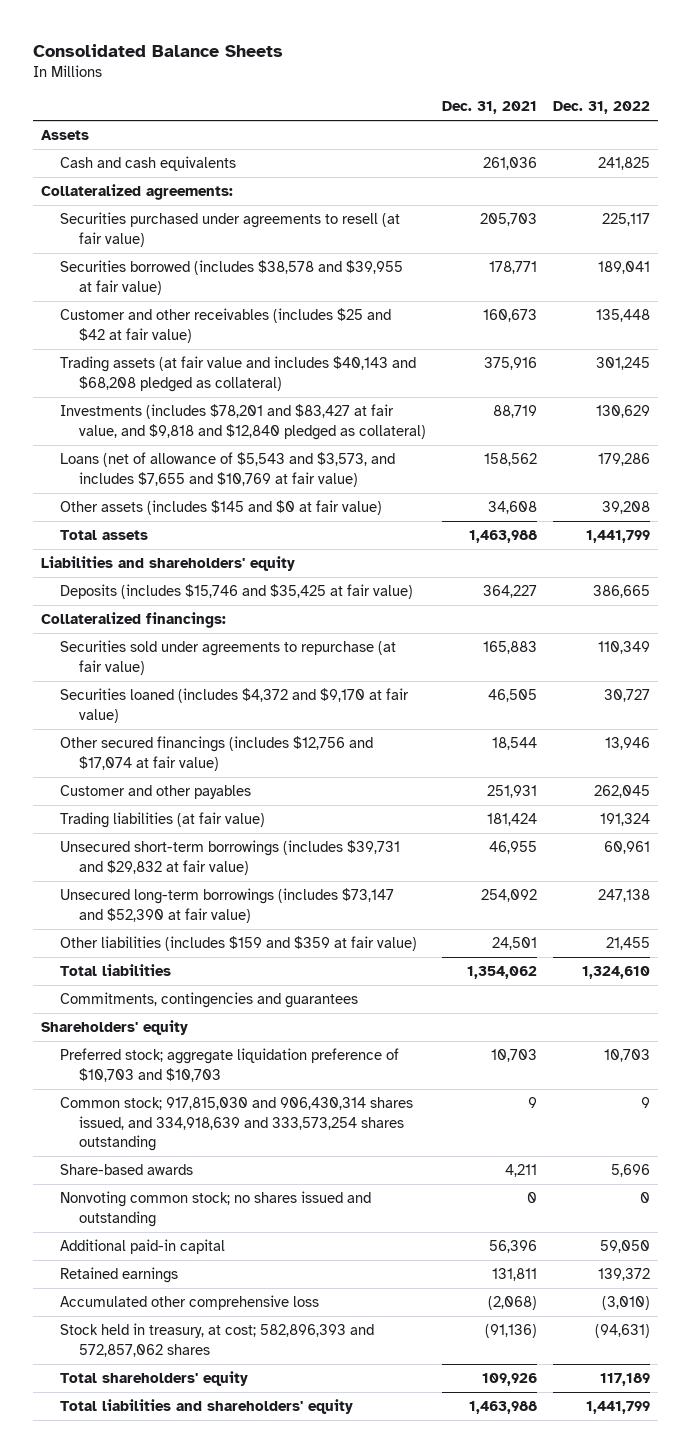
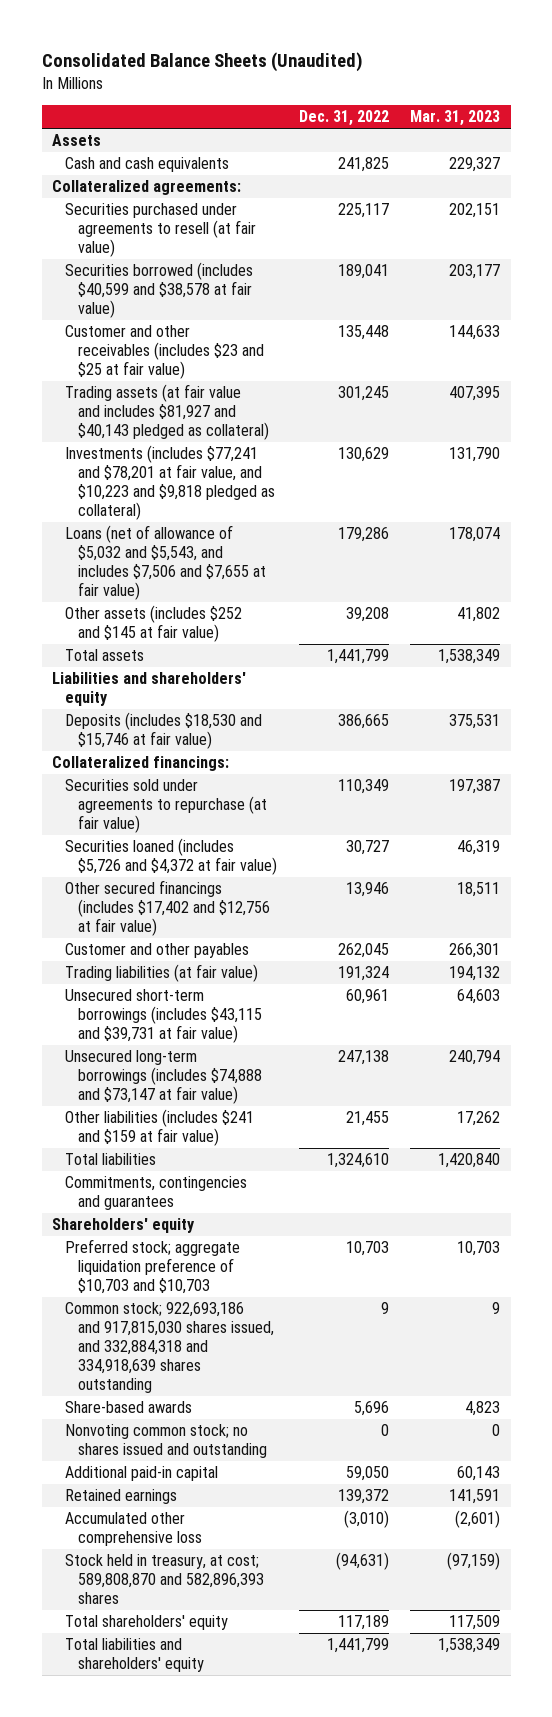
- Consolidated Balance Sheets
+ Consolidated Balance Sheets (Unaudited)
- | Dec. 31, 2021 | Dec. 31, 2022
+ | Dec. 31, 2022 | Mar. 31, 2023
- Securities borrowed (includes $38,578 and $39,955 at fair value) | 178,771 | 189,041
- Customer and other receivables (includes $25 and $42 at fair value) | 160,673 | 135,448
- Trading assets (at fair value and includes $40,143 and $68,208 pledged as collateral) | 375,916 | 301,245
- Investments (includes $78,201 and $83,427 at fair value, and $9,818 and $12,840 pledged as collateral) | 88,719 | 130,629
- Loans (net of allowance of $5,543 and $3,573, and includes $7,655 and $10,769 at fair value) | 158,562 | 179,286
- Other assets (includes $145 and $0 at fair value) | 34,608 | 39,208
+ Securities borrowed (includes $40,599 and $38,578 at fair value) | 189,041 | 203,177
+ Customer and other receivables (includes $23 and $25 at fair value) | 135,448 | 144,633
+ Trading assets (at fair value and includes $81,927 and $40,143 pledged as collateral) | 301,245 | 407,395
+ Investments (includes $77,241 and $78,201 at fair value, and $10,223 and $9,818 pledged as collateral) | 130,629 | 131,790
+ Loans (net of allowance of $5,032 and $5,543, and includes $7,506 and $7,655 at fair value) | 179,286 | 178,074
+ Other assets (includes $252 and $145 at fair value) | 39,208 | 41,802
- Deposits (includes $15,746 and $35,425 at fair value) | 364,227 | 386,665
+ Deposits (includes $18,530 and $15,746 at fair value) | 386,665 | 375,531
- Securities loaned (includes $4,372 and $9,170 at fair value) | 46,505 | 30,727
- Other secured financings (includes $12,756 and $17,074 at fair value) | 18,544 | 13,946
+ Securities loaned (includes $5,726 and $4,372 at fair value) | 30,727 | 46,319
+ Other secured financings (includes $17,402 and $12,756 at fair value) | 13,946 | 18,511
- Unsecured short-term borrowings (includes $39,731 and $29,832 at fair value) | 46,955 | 60,961
- Unsecured long-term borrowings (includes $73,147 and $52,390 at fair value) | 254,092 | 247,138
- Other liabilities (includes $159 and $359 at fair value) | 24,501 | 21,455
+ Unsecured short-term borrowings (includes $43,115 and $39,731 at fair value) | 60,961 | 64,603
+ Unsecured long-term borrowings (includes $74,888 and $73,147 at fair value) | 247,138 | 240,794
+ Other liabilities (includes $241 and $159 at fair value) | 21,455 | 17,262
- Common stock; 917,815,030 and 906,430,314 shares issued, and 334,918,639 and 333,573,254 shares outstanding | 9 | 9
+ Common stock; 922,693,186 and 917,815,030 shares issued, and 332,884,318 and 334,918,639 shares outstanding | 9 | 9
- Stock held in treasury, at cost; 582,896,393 and 572,857,062 shares | (91,136) | (94,631)
+ Stock held in treasury, at cost; 589,808,870 and 582,896,393 shares | (94,631) | (97,159)

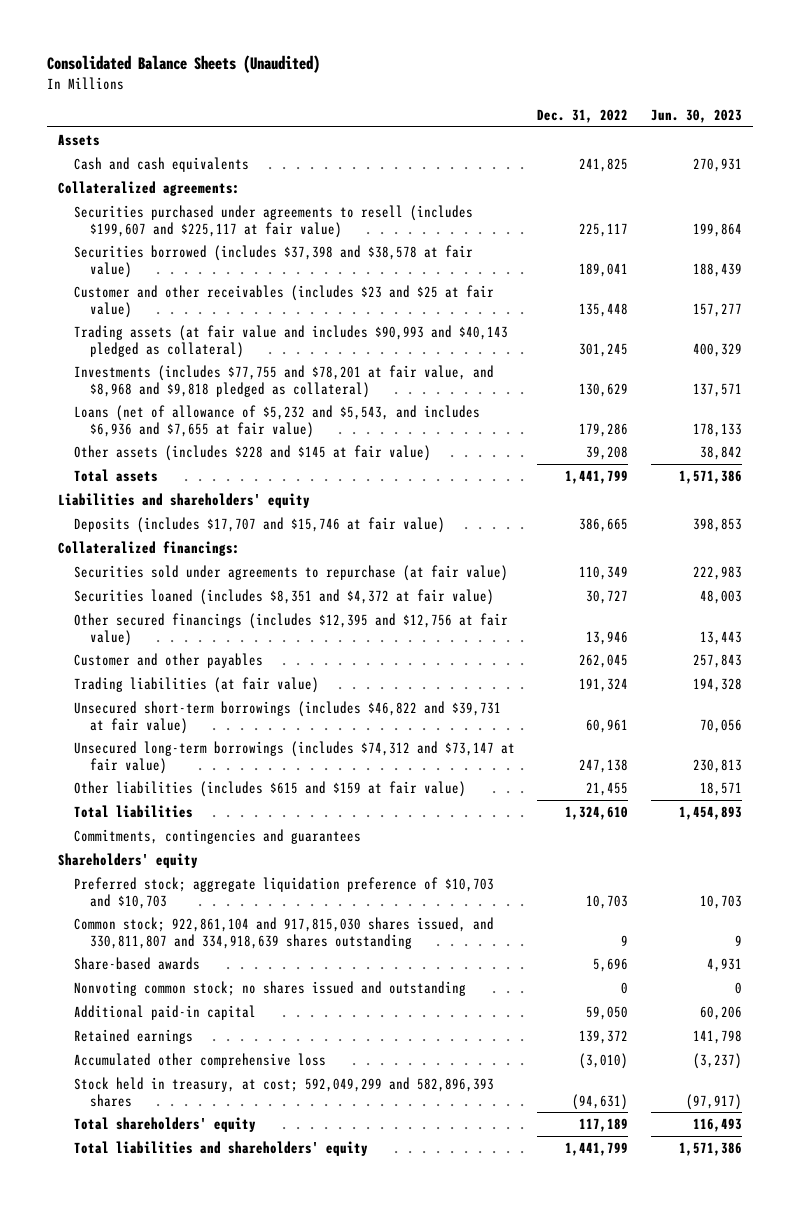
- | Dec. 31, 2022 | Mar. 31, 2023
+ | Dec. 31, 2022 | Jun. 30, 2023
- Securities purchased under agreements to resell (at fair value) | 225,117 | 202,151
- Securities borrowed (includes $40,599 and $38,578 at fair value) | 189,041 | 203,177
+ Securities purchased under agreements to resell (includes $199,607 and $225,117 at fair value) | 225,117 | 199,864
+ Securities borrowed (includes $37,398 and $38,578 at fair value) | 189,041 | 188,439
- Trading assets (at fair value and includes $81,927 and $40,143 pledged as collateral) | 301,245 | 407,395
- Investments (includes $77,241 and $78,201 at fair value, and $10,223 and $9,818 pledged as collateral) | 130,629 | 131,790
- Loans (net of allowance of $5,032 and $5,543, and includes $7,506 and $7,655 at fair value) | 179,286 | 178,074
- Other assets (includes $252 and $145 at fair value) | 39,208 | 41,802
+ Trading assets (at fair value and includes $90,993 and $40,143 pledged as collateral) | 301,245 | 400,329
+ Investments (includes $77,755 and $78,201 at fair value, and $8,968 and $9,818 pledged as collateral) | 130,629 | 137,571
+ Loans (net of allowance of $5,232 and $5,543, and includes $6,936 and $7,655 at fair value) | 179,286 | 178,133
+ Other assets (includes $228 and $145 at fair value) | 39,208 | 38,842
- Deposits (includes $18,530 and $15,746 at fair value) | 386,665 | 375,531
+ Deposits (includes $17,707 and $15,746 at fair value) | 386,665 | 398,853
- Securities loaned (includes $5,726 and $4,372 at fair value) | 30,727 | 46,319
- Other secured financings (includes $17,402 and $12,756 at fair value) | 13,946 | 18,511
+ Securities loaned (includes $8,351 and $4,372 at fair value) | 30,727 | 48,003
+ Other secured financings (includes $12,395 and $12,756 at fair value) | 13,946 | 13,443
- Unsecured short-term borrowings (includes $43,115 and $39,731 at fair value) | 60,961 | 64,603
- Unsecured long-term borrowings (includes $74,888 and $73,147 at fair value) | 247,138 | 240,794
- Other liabilities (includes $241 and $159 at fair value) | 21,455 | 17,262
+ Unsecured short-term borrowings (includes $46,822 and $39,731 at fair value) | 60,961 | 70,056
+ Unsecured long-term borrowings (includes $74,312 and $73,147 at fair value) | 247,138 | 230,813
+ Other liabilities (includes $615 and $159 at fair value) | 21,455 | 18,571
- Common stock; 922,693,186 and 917,815,030 shares issued, and 332,884,318 and 334,918,639 shares outstanding | 9 | 9
+ Common stock; 922,861,104 and 917,815,030 shares issued, and 330,811,807 and 334,918,639 shares outstanding | 9 | 9
- Stock held in treasury, at cost; 589,808,870 and 582,896,393 shares | (94,631) | (97,159)
+ Stock held in treasury, at cost; 592,049,299 and 582,896,393 shares | (94,631) | (97,917)

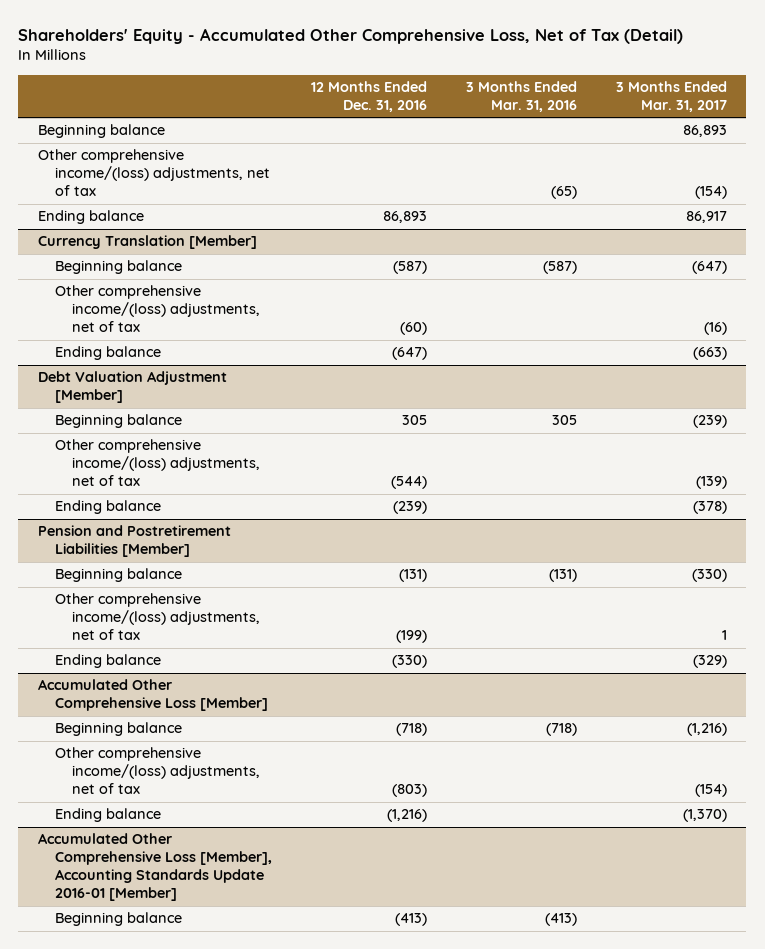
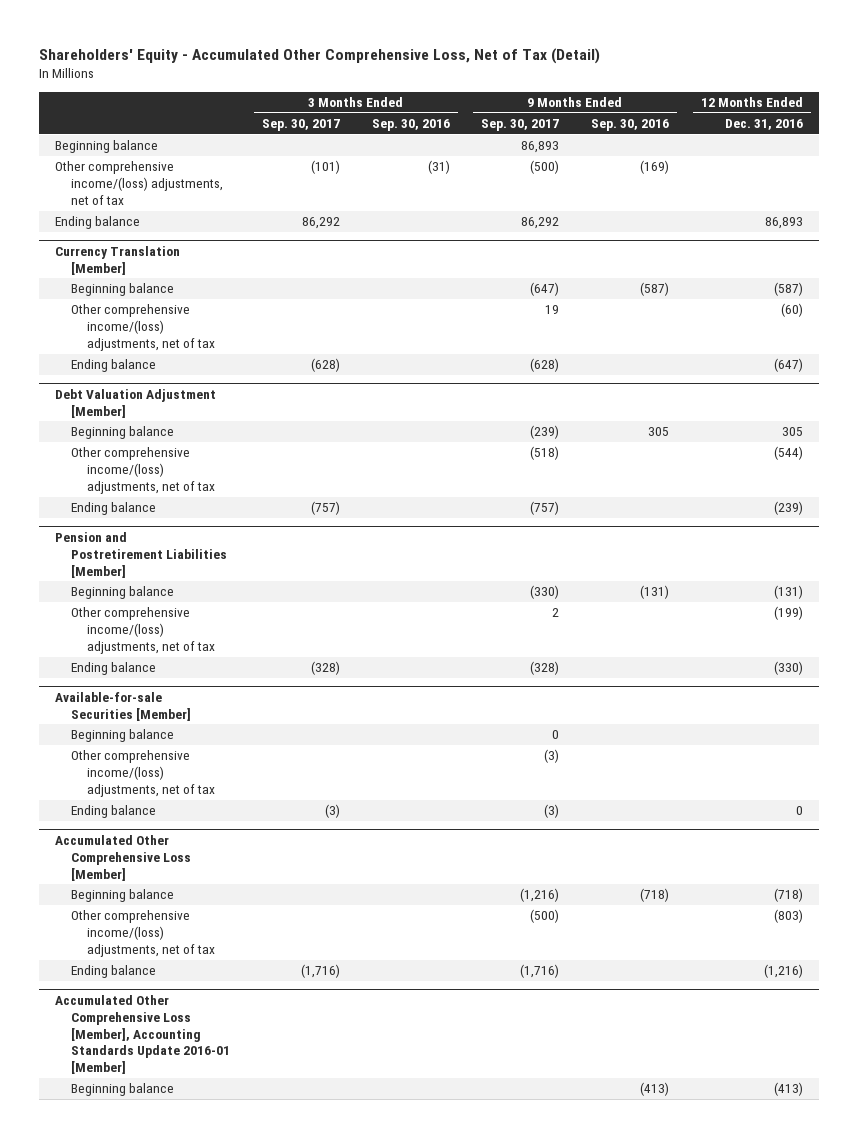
- | 12 Months Ended Dec. 31, 2016 | 3 Months Ended Mar. 31, 2016 | 3 Months Ended Mar. 31, 2017
+ | 3 Months Ended Sep. 30, 2017 | 3 Months Ended Sep. 30, 2016 | 9 Months Ended Sep. 30, 2017 | 9 Months Ended Sep. 30, 2016 | 12 Months Ended Dec. 31, 2016
+ Available-for-sale Securities [Member]
+ Beginning balance | | | 0 | |
+ Other comprehensive income/(loss) adjustments, net of tax | | | (3) | |
+ Ending balance | (3) | | (3) | | 0

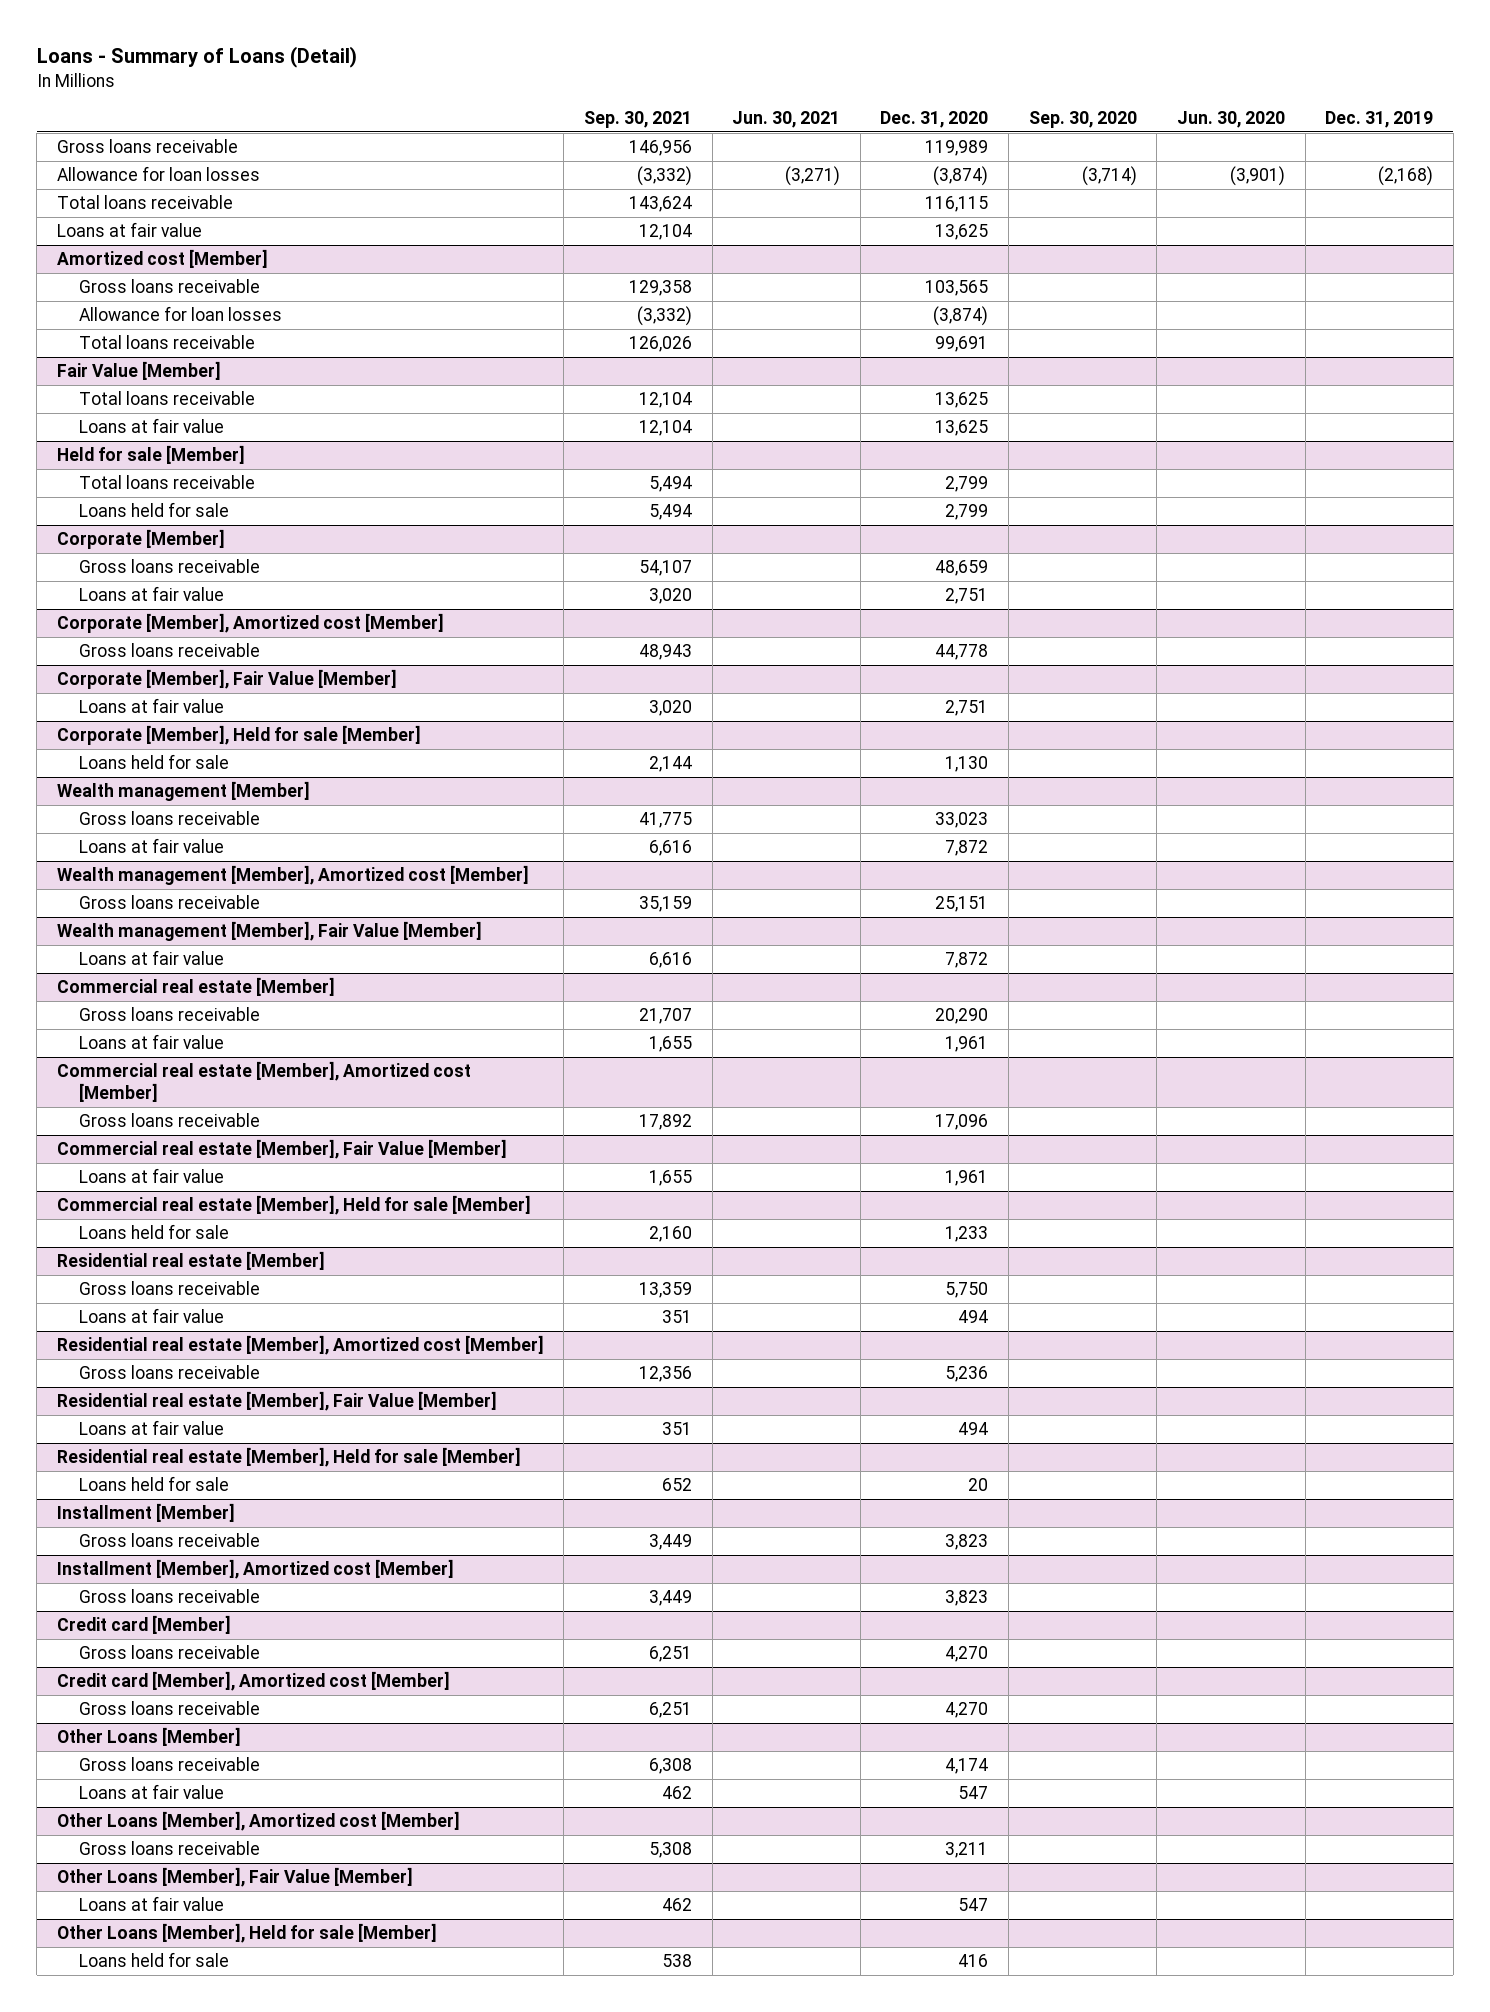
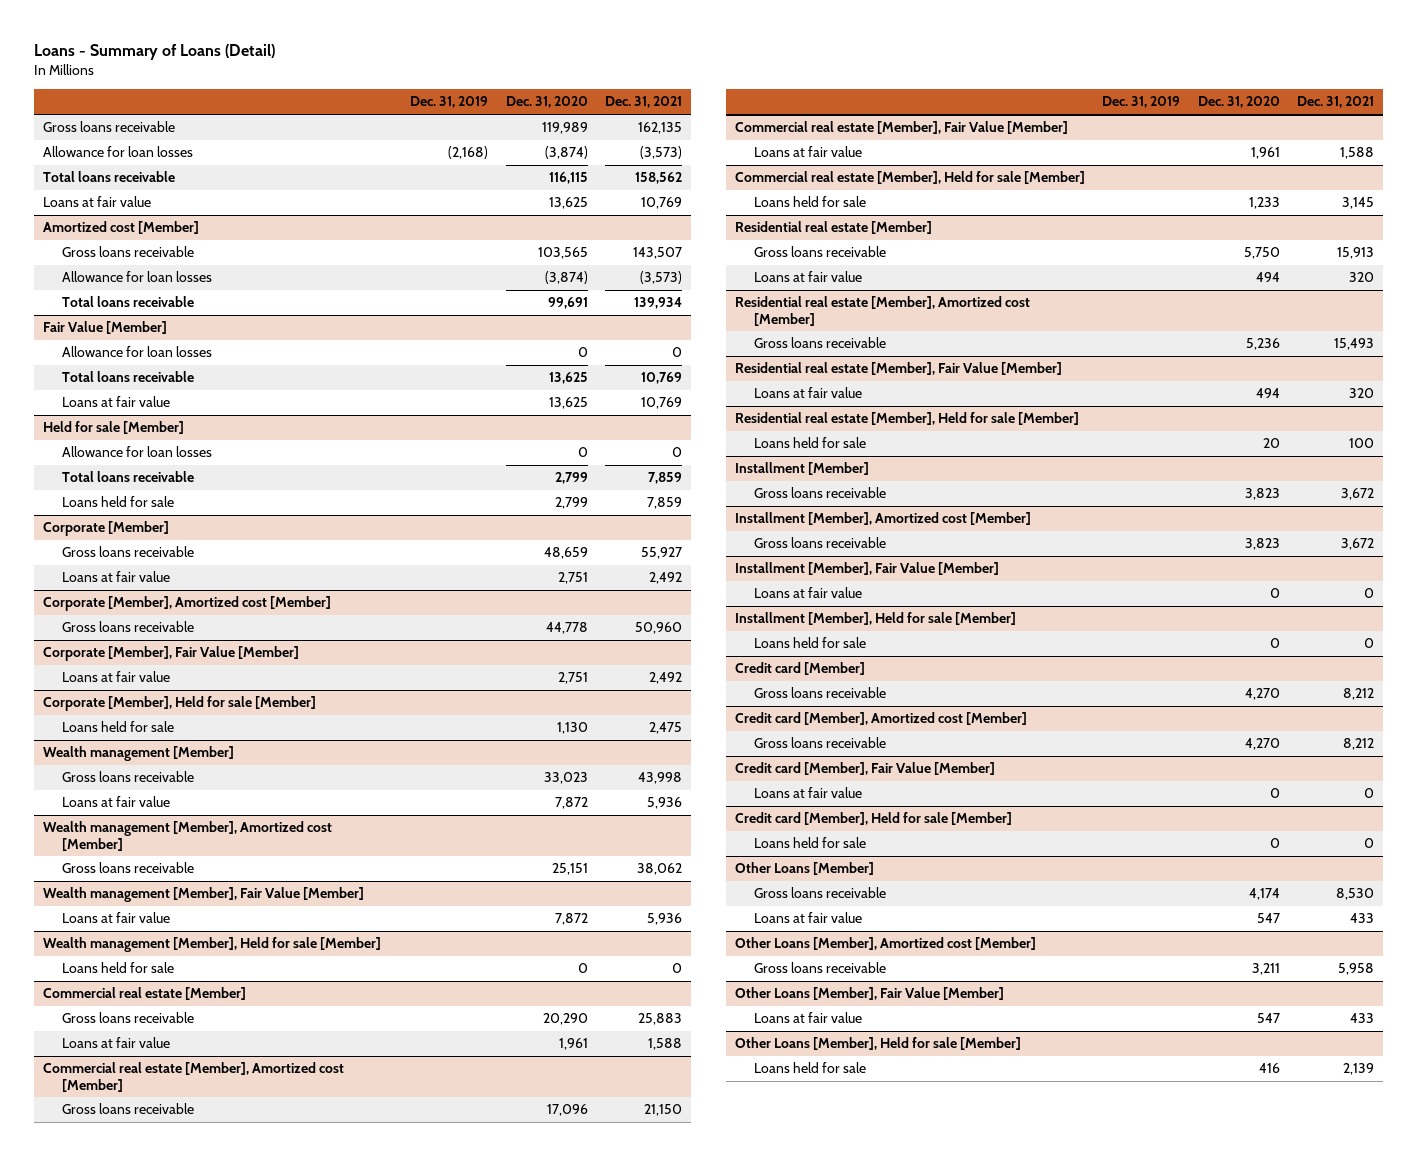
- | Sep. 30, 2021 | Jun. 30, 2021 | Dec. 31, 2020 | Sep. 30, 2020 | Jun. 30, 2020 | Dec. 31, 2019
+ | Dec. 31, 2019 | Dec. 31, 2020 | Dec. 31, 2021
@ Fair Value [Member]
+ Allowance for loan losses | | 0 | 0
@ Held for sale [Member]
+ Allowance for loan losses | | 0 | 0
+ Wealth management [Member], Held for sale [Member]
+ Loans held for sale | | 0 | 0
+ Installment [Member], Fair Value [Member]
+ Loans at fair value | | 0 | 0
+ Installment [Member], Held for sale [Member]
+ Loans held for sale | | 0 | 0
+ Credit card [Member], Fair Value [Member]
+ Loans at fair value | | 0 | 0
+ Credit card [Member], Held for sale [Member]
+ Loans held for sale | | 0 | 0

